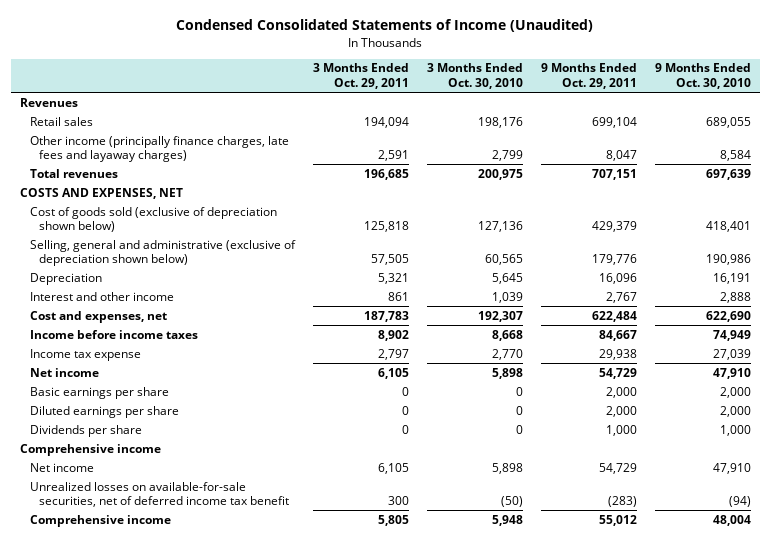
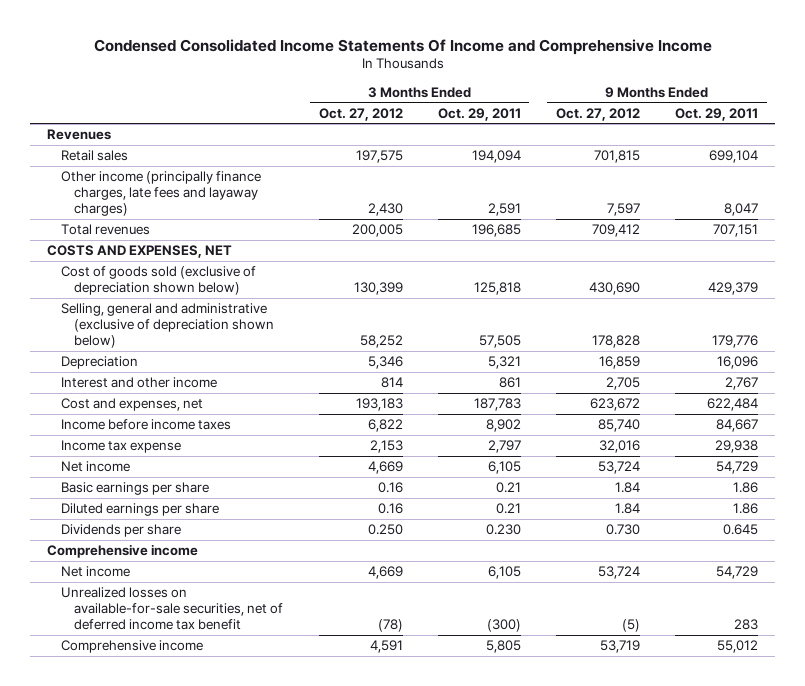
- Condensed Consolidated Statements of Income (Unaudited)
+ Condensed Consolidated Income Statements Of Income and Comprehensive Income
- | 3 Months Ended Oct. 29, 2011 | 3 Months Ended Oct. 30, 2010 | 9 Months Ended Oct. 29, 2011 | 9 Months Ended Oct. 30, 2010
+ | 3 Months Ended Oct. 27, 2012 | 3 Months Ended Oct. 29, 2011 | 9 Months Ended Oct. 27, 2012 | 9 Months Ended Oct. 29, 2011
- Basic earnings per share | 0 | 0 | 2,000 | 2,000
- Diluted earnings per share | 0 | 0 | 2,000 | 2,000
- Dividends per share | 0 | 0 | 1,000 | 1,000
+ Basic earnings per share | 0.16 | 0.21 | 1.84 | 1.86
+ Diluted earnings per share | 0.16 | 0.21 | 1.84 | 1.86
+ Dividends per share | 0.250 | 0.230 | 0.730 | 0.645
- Unrealized losses on available-for-sale securities, net of deferred income tax benefit | 300 | (50) | (283) | (94)
+ Unrealized losses on available-for-sale securities, net of deferred income tax benefit | (78) | (300) | (5) | 283

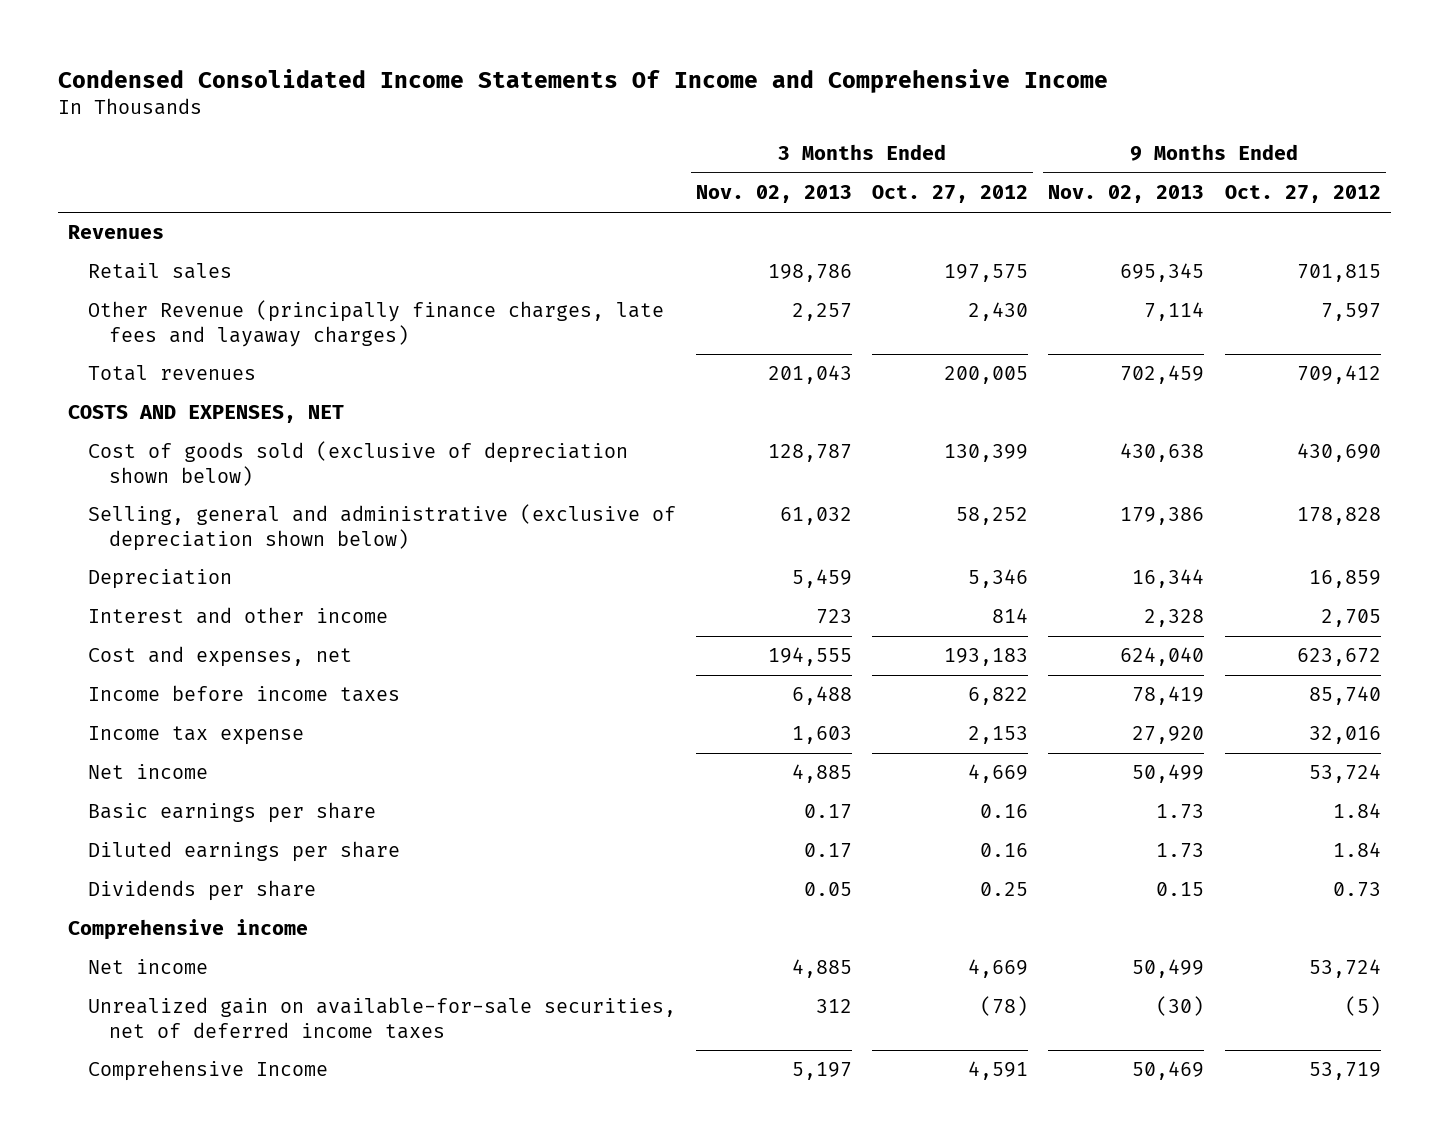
- | 3 Months Ended Oct. 27, 2012 | 3 Months Ended Oct. 29, 2011 | 9 Months Ended Oct. 27, 2012 | 9 Months Ended Oct. 29, 2011
+ | 3 Months Ended Nov. 02, 2013 | 3 Months Ended Oct. 27, 2012 | 9 Months Ended Nov. 02, 2013 | 9 Months Ended Oct. 27, 2012
- Other income (principally finance charges, late fees and layaway charges) | 2,430 | 2,591 | 7,597 | 8,047
+ Other Revenue (principally finance charges, late fees and layaway charges) | 2,257 | 2,430 | 7,114 | 7,597
- Dividends per share | 0.250 | 0.230 | 0.730 | 0.645
+ Dividends per share | 0.05 | 0.25 | 0.15 | 0.73
- Unrealized losses on available-for-sale securities, net of deferred income tax benefit | (78) | (300) | (5) | 283
- Comprehensive income | 4,591 | 5,805 | 53,719 | 55,012
+ Unrealized gain on available-for-sale securities, net of deferred income taxes | 312 | (78) | (30) | (5)
+ Comprehensive Income | 5,197 | 4,591 | 50,469 | 53,719

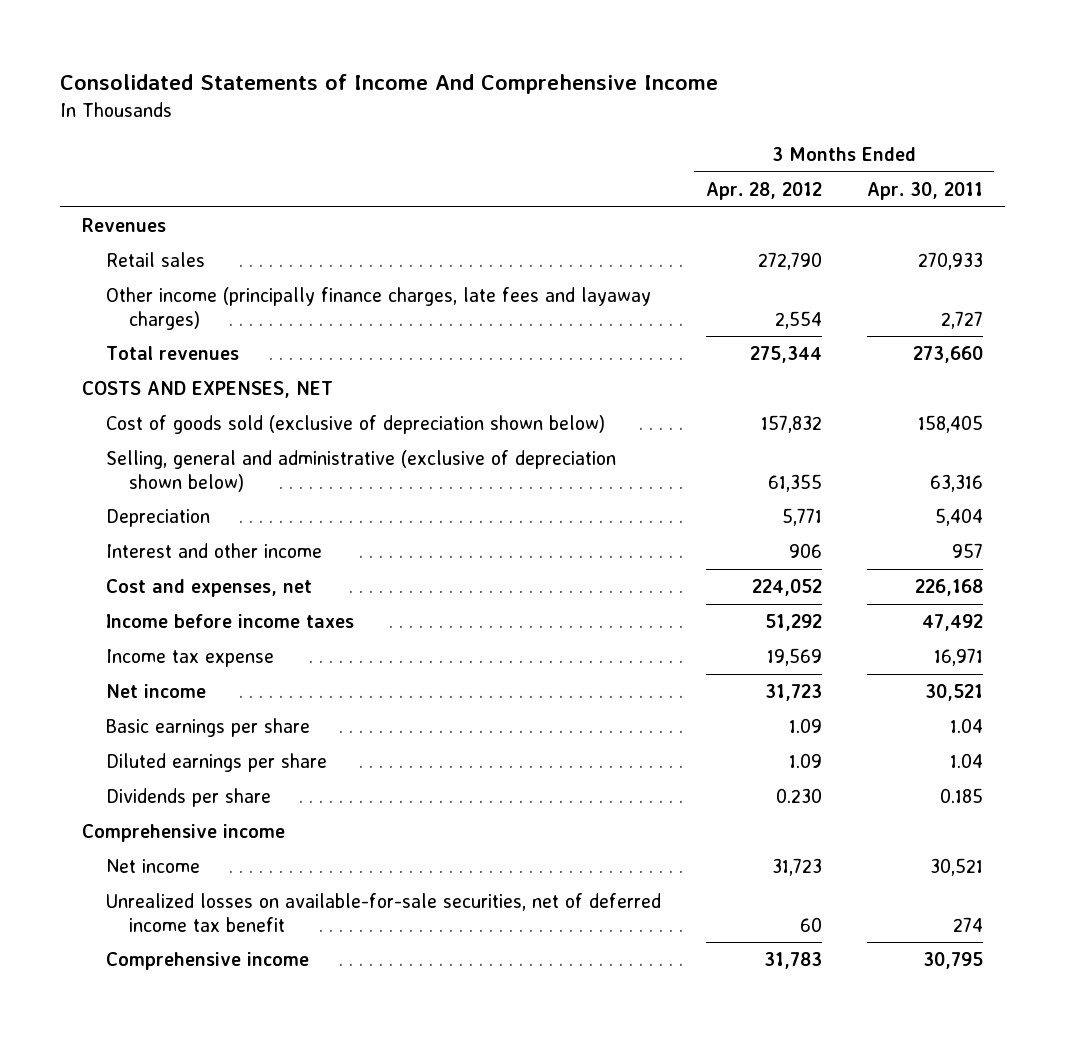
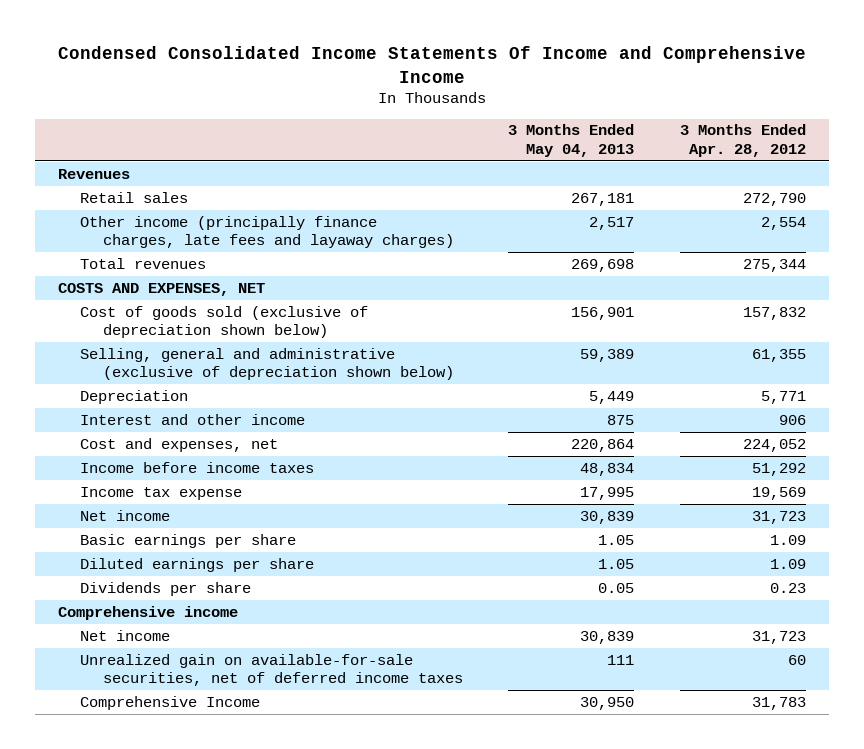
- Consolidated Statements of Income And Comprehensive Income
+ Condensed Consolidated Income Statements Of Income and Comprehensive Income
- | 3 Months Ended Apr. 28, 2012 | 3 Months Ended Apr. 30, 2011
+ | 3 Months Ended May 04, 2013 | 3 Months Ended Apr. 28, 2012
- Dividends per share | 0.230 | 0.185
+ Dividends per share | 0.05 | 0.23
- Unrealized losses on available-for-sale securities, net of deferred income tax benefit | 60 | 274
- Comprehensive income | 31,783 | 30,795
+ Unrealized gain on available-for-sale securities, net of deferred income taxes | 111 | 60
+ Comprehensive Income | 30,950 | 31,783

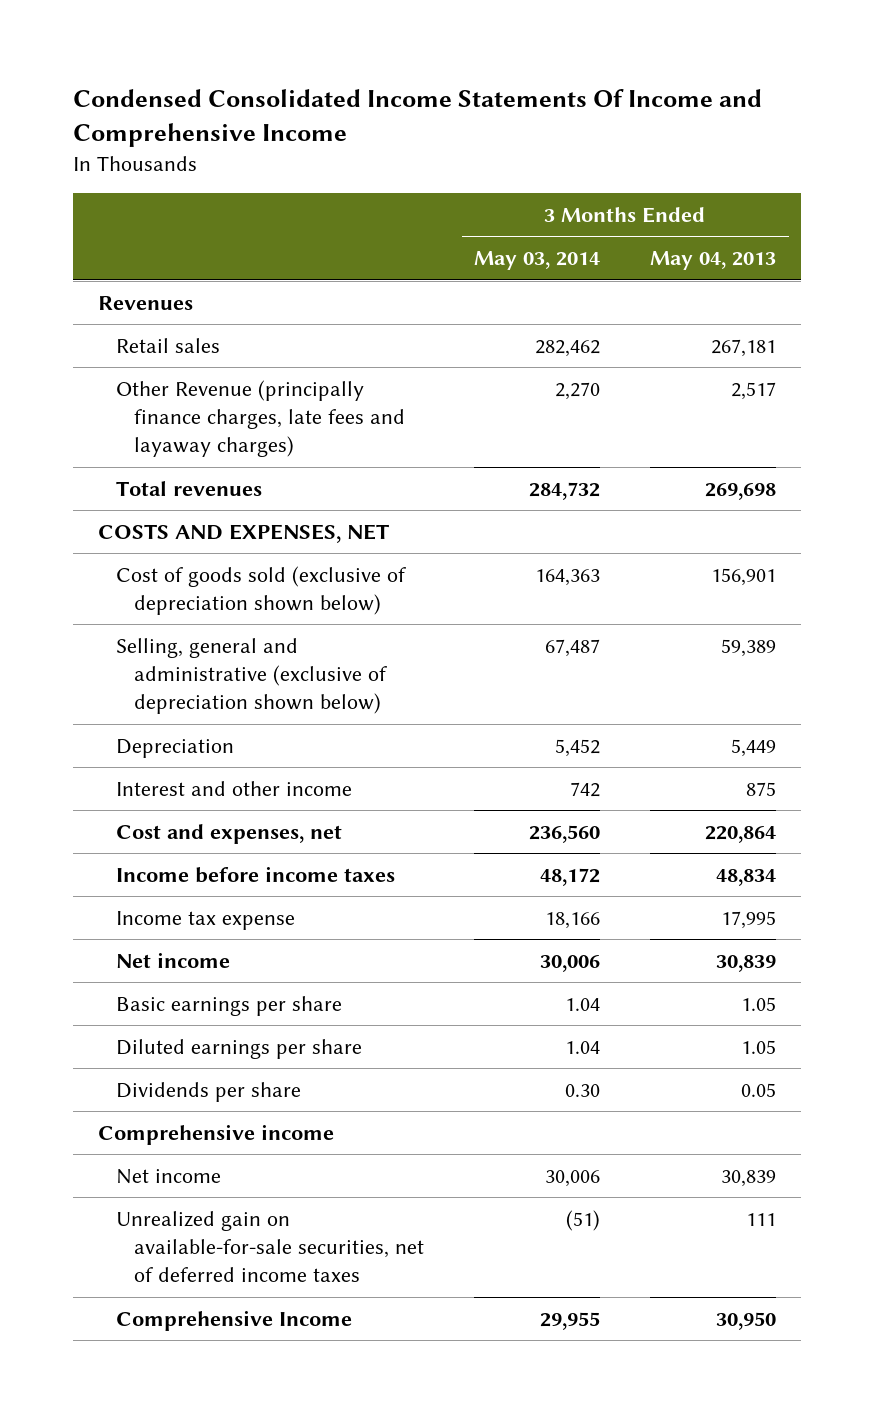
- | 3 Months Ended May 04, 2013 | 3 Months Ended Apr. 28, 2012
+ | 3 Months Ended May 03, 2014 | 3 Months Ended May 04, 2013
- Other income (principally finance charges, late fees and layaway charges) | 2,517 | 2,554
+ Other Revenue (principally finance charges, late fees and layaway charges) | 2,270 | 2,517

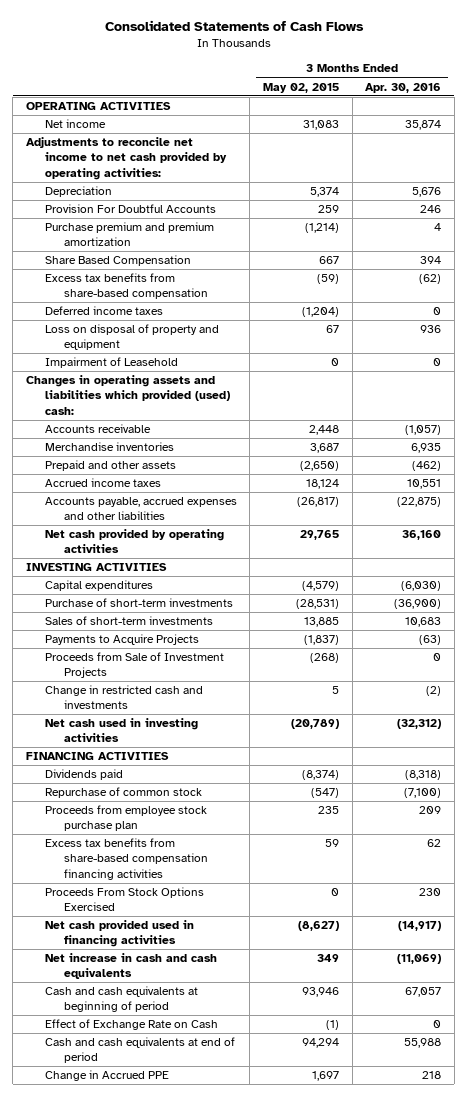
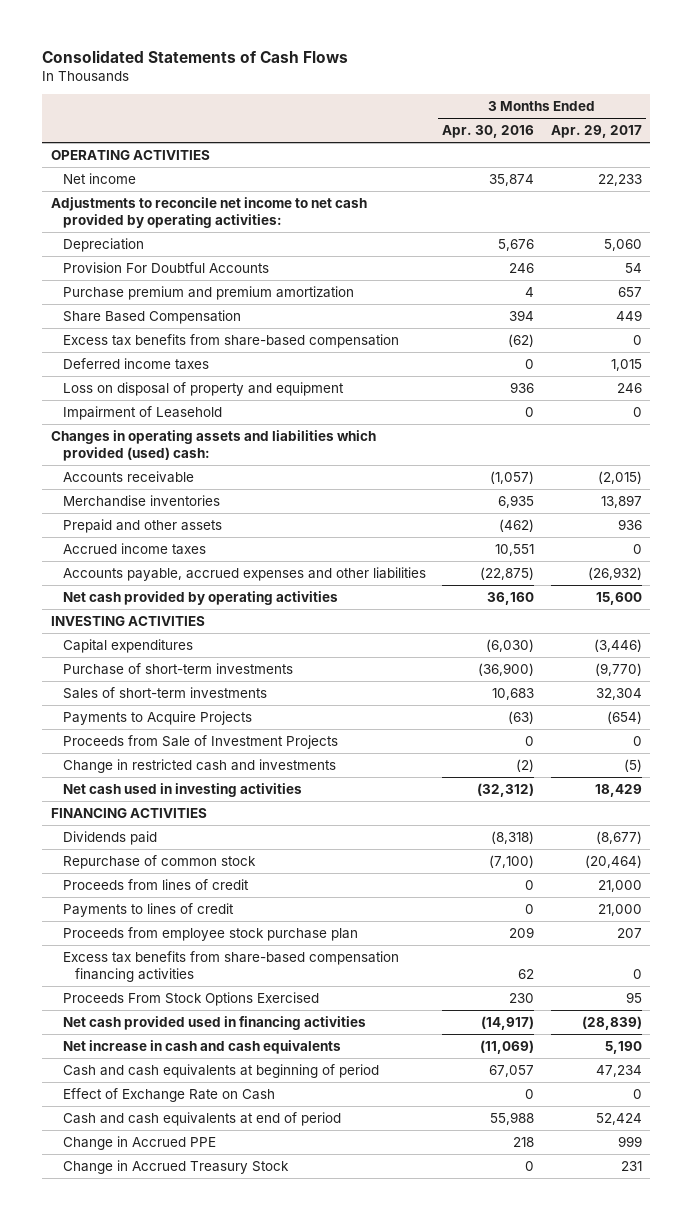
- | 3 Months Ended May 02, 2015 | 3 Months Ended Apr. 30, 2016
+ | 3 Months Ended Apr. 30, 2016 | 3 Months Ended Apr. 29, 2017
+ Proceeds from lines of credit | 0 | 21,000
+ Payments to lines of credit | 0 | 21,000
+ Change in Accrued Treasury Stock | 0 | 231

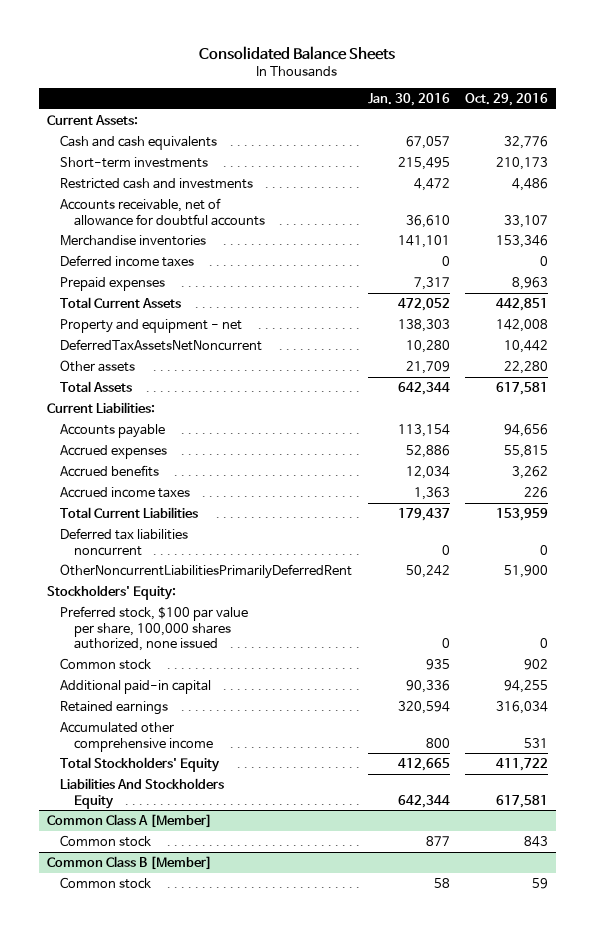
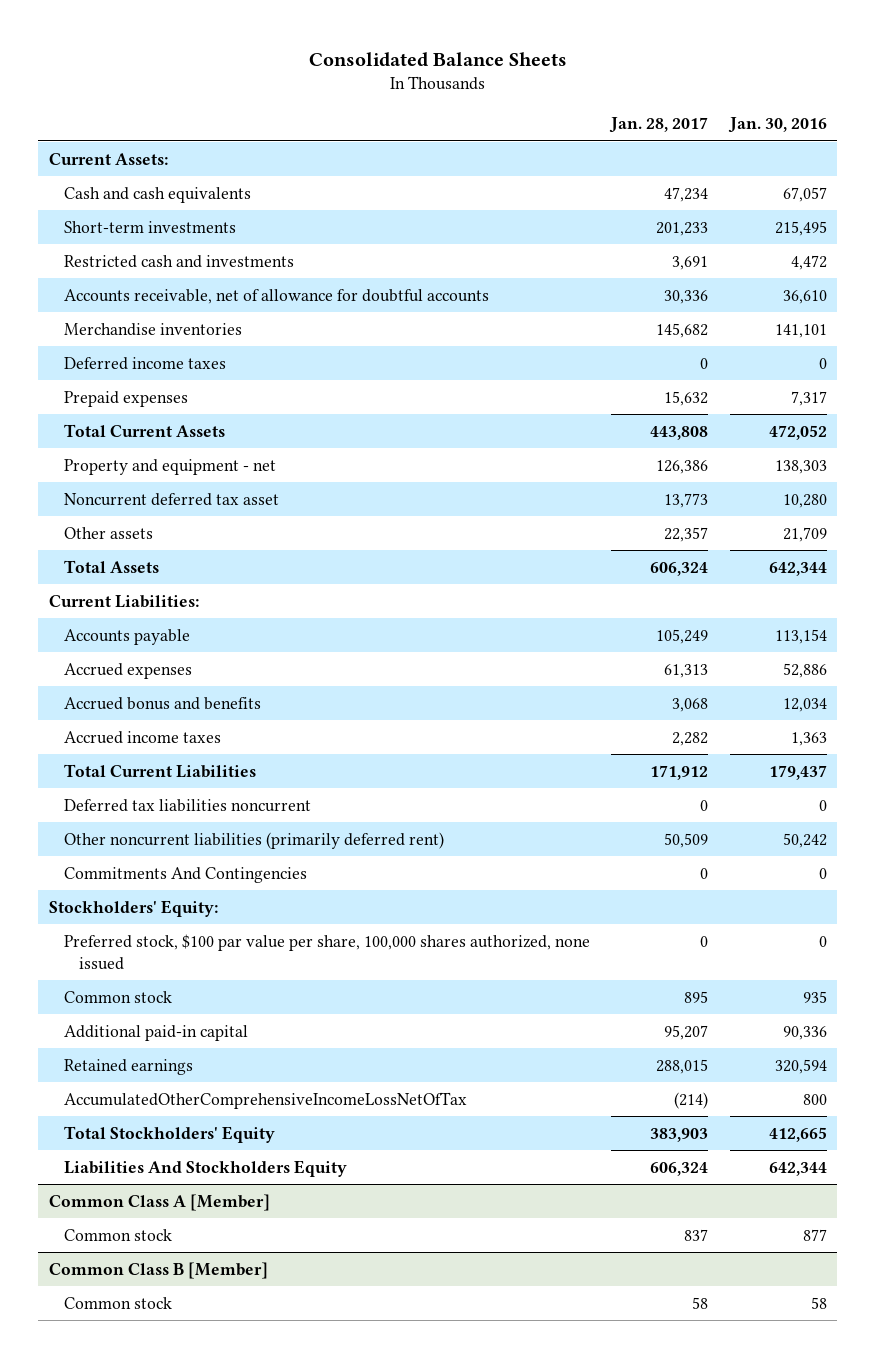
- | Jan. 30, 2016 | Oct. 29, 2016
+ | Jan. 28, 2017 | Jan. 30, 2016
- DeferredTaxAssetsNetNoncurrent | 10,280 | 10,442
+ Noncurrent deferred tax asset | 13,773 | 10,280
- Accrued benefits | 12,034 | 3,262
+ Accrued bonus and benefits | 3,068 | 12,034
- OtherNoncurrentLiabilitiesPrimarilyDeferredRent | 50,242 | 51,900
+ Other noncurrent liabilities (primarily deferred rent) | 50,509 | 50,242
+ Commitments And Contingencies | 0 | 0
- Accumulated other comprehensive income | 800 | 531
+ AccumulatedOtherComprehensiveIncomeLossNetOfTax | (214) | 800

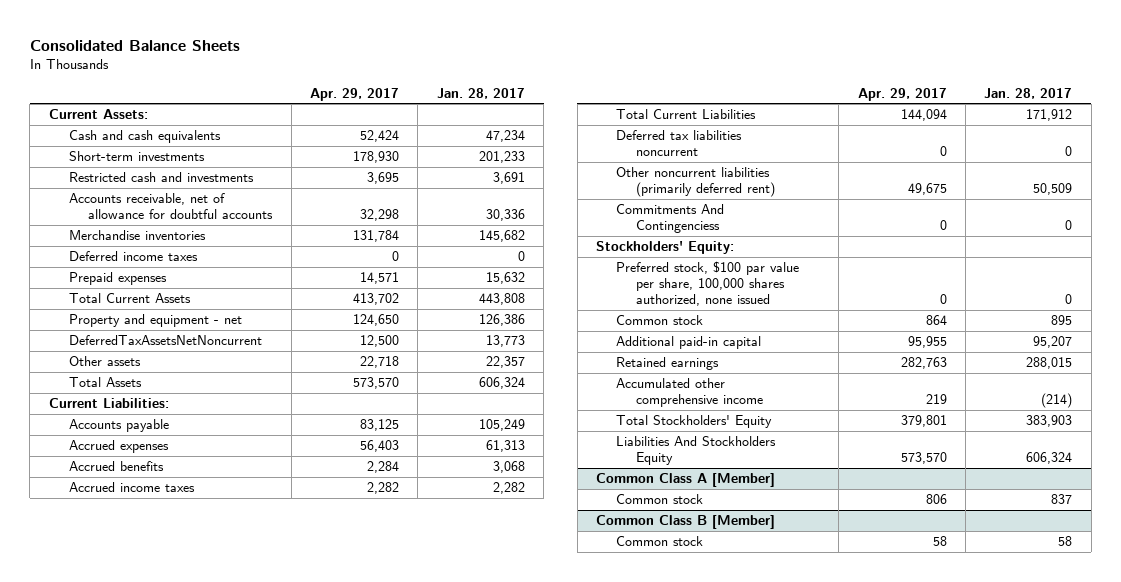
- | Jan. 28, 2017 | Jan. 30, 2016
+ | Apr. 29, 2017 | Jan. 28, 2017
- Noncurrent deferred tax asset | 13,773 | 10,280
+ DeferredTaxAssetsNetNoncurrent | 12,500 | 13,773
- Accrued bonus and benefits | 3,068 | 12,034
+ Accrued benefits | 2,284 | 3,068
- Commitments And Contingencies | 0 | 0
+ Commitments And Contingenciess | 0 | 0
- AccumulatedOtherComprehensiveIncomeLossNetOfTax | (214) | 800
+ Accumulated other comprehensive income | 219 | (214)

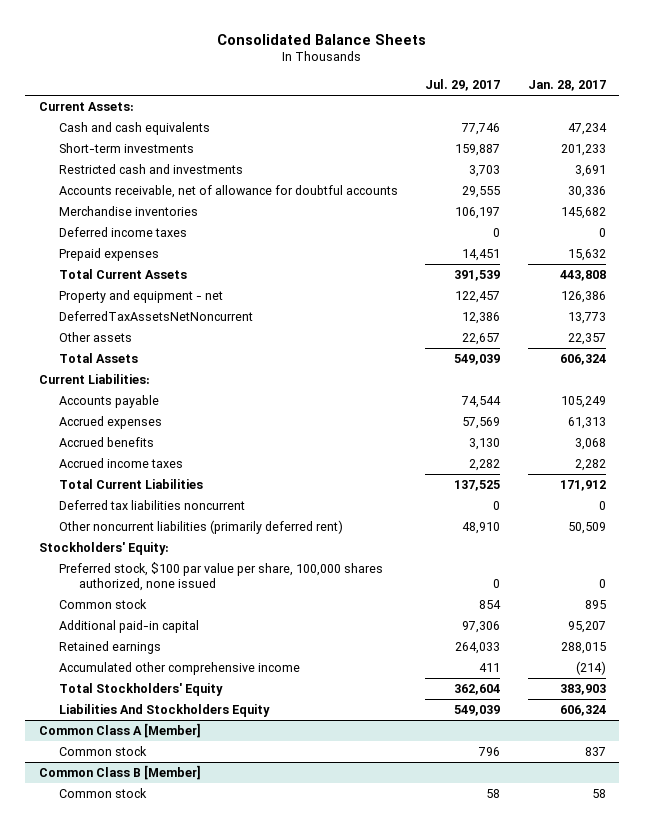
- | Apr. 29, 2017 | Jan. 28, 2017
+ | Jul. 29, 2017 | Jan. 28, 2017
- Commitments And Contingenciess | 0 | 0

